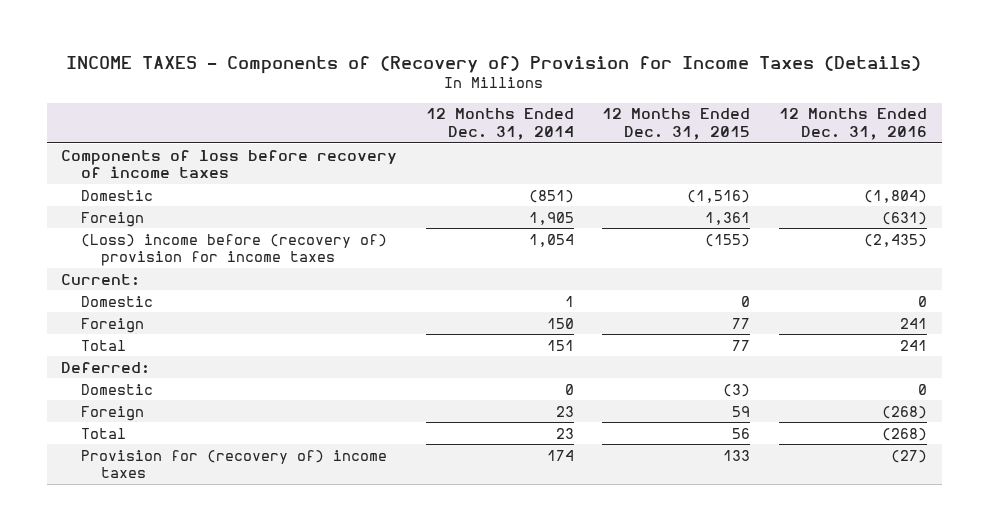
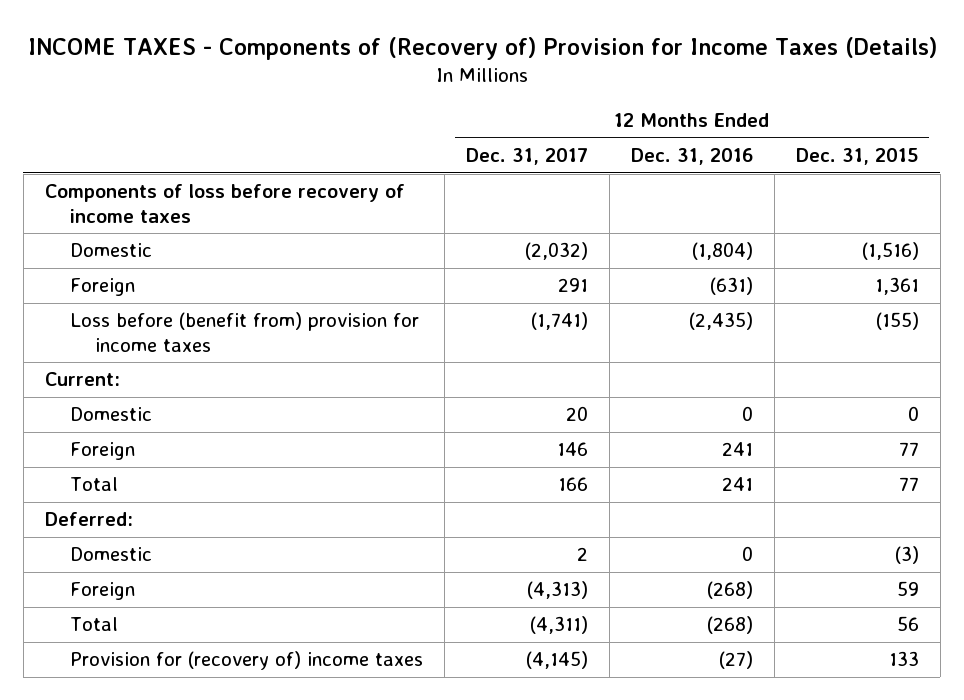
- | 12 Months Ended Dec. 31, 2014 | 12 Months Ended Dec. 31, 2015 | 12 Months Ended Dec. 31, 2016
+ | 12 Months Ended Dec. 31, 2017 | 12 Months Ended Dec. 31, 2016 | 12 Months Ended Dec. 31, 2015
- (Loss) income before (recovery of) provision for income taxes | 1,054 | (155) | (2,435)
+ Loss before (benefit from) provision for income taxes | (1,741) | (2,435) | (155)

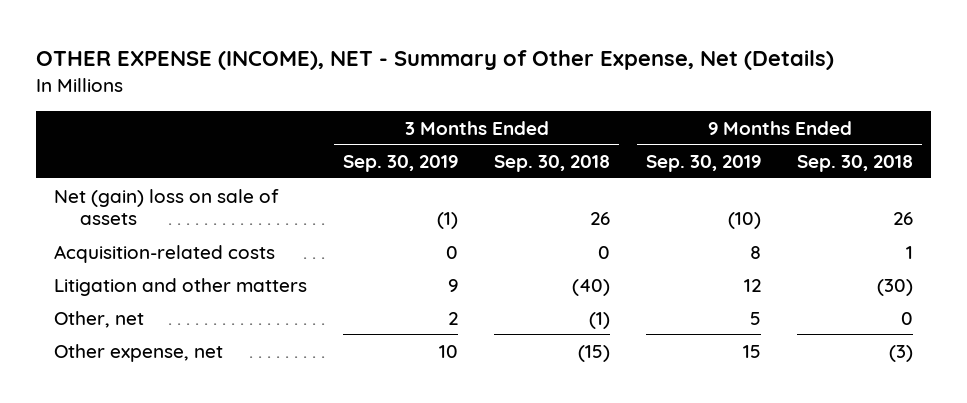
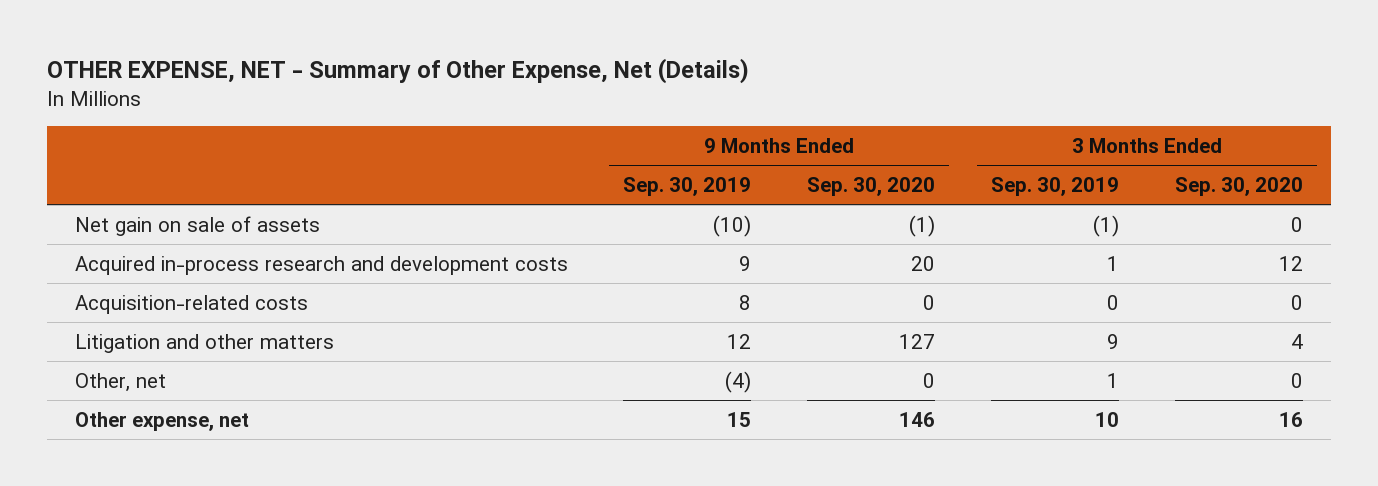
- OTHER EXPENSE (INCOME), NET - Summary of Other Expense, Net (Details)
+ OTHER EXPENSE, NET - Summary of Other Expense, Net (Details)
- | 3 Months Ended Sep. 30, 2019 | 3 Months Ended Sep. 30, 2018 | 9 Months Ended Sep. 30, 2019 | 9 Months Ended Sep. 30, 2018
+ | 9 Months Ended Sep. 30, 2019 | 9 Months Ended Sep. 30, 2020 | 3 Months Ended Sep. 30, 2019 | 3 Months Ended Sep. 30, 2020
- Net (gain) loss on sale of assets | (1) | 26 | (10) | 26
+ Net gain on sale of assets | (10) | (1) | (1) | 0
+ Acquired in-process research and development costs | 9 | 20 | 1 | 12
- Other, net | 2 | (1) | 5 | 0
+ Other, net | (4) | 0 | 1 | 0

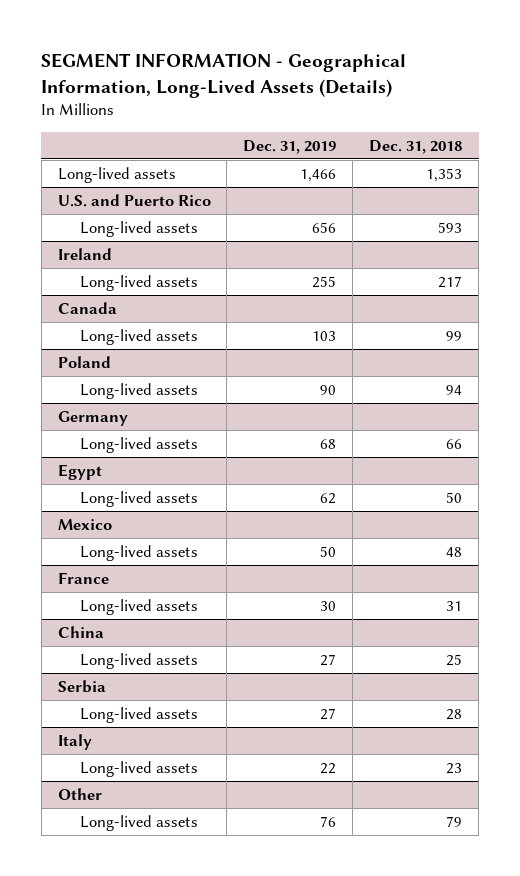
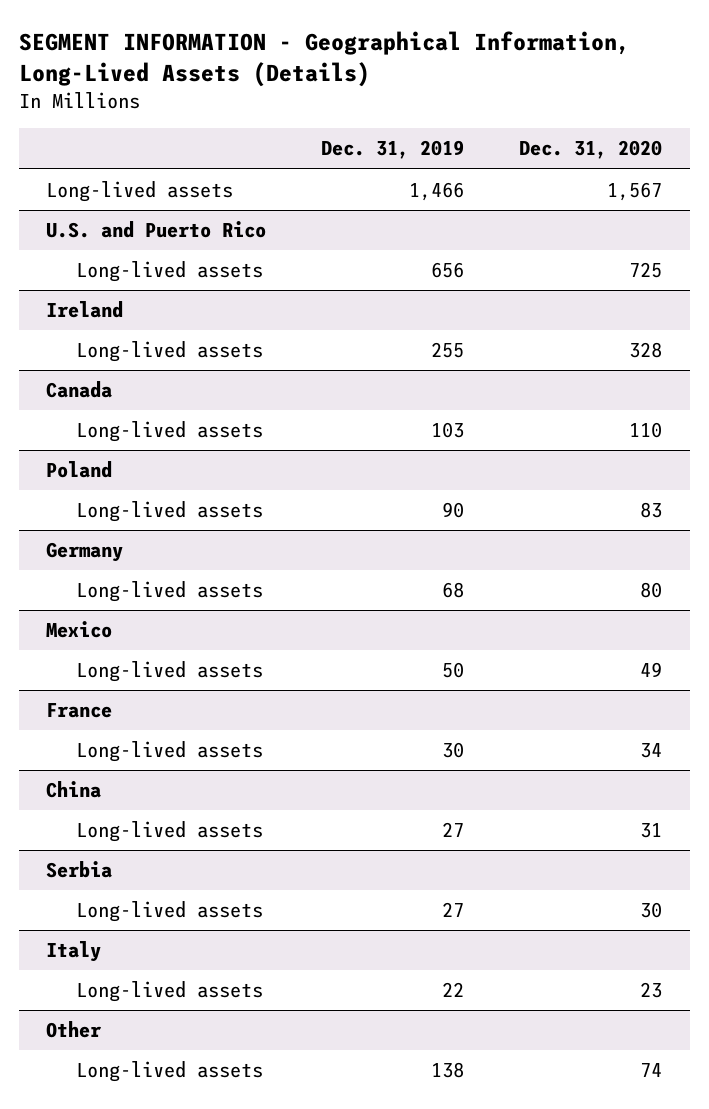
- | Dec. 31, 2019 | Dec. 31, 2018
+ | Dec. 31, 2019 | Dec. 31, 2020
- Egypt
- Long-lived assets | 62 | 50
@ Other
- Long-lived assets | 76 | 79
+ Long-lived assets | 138 | 74

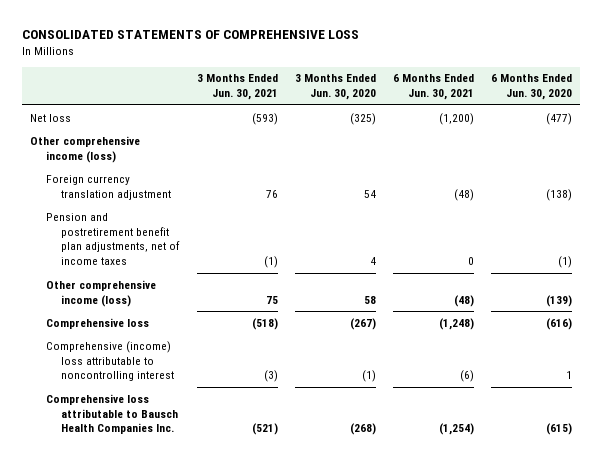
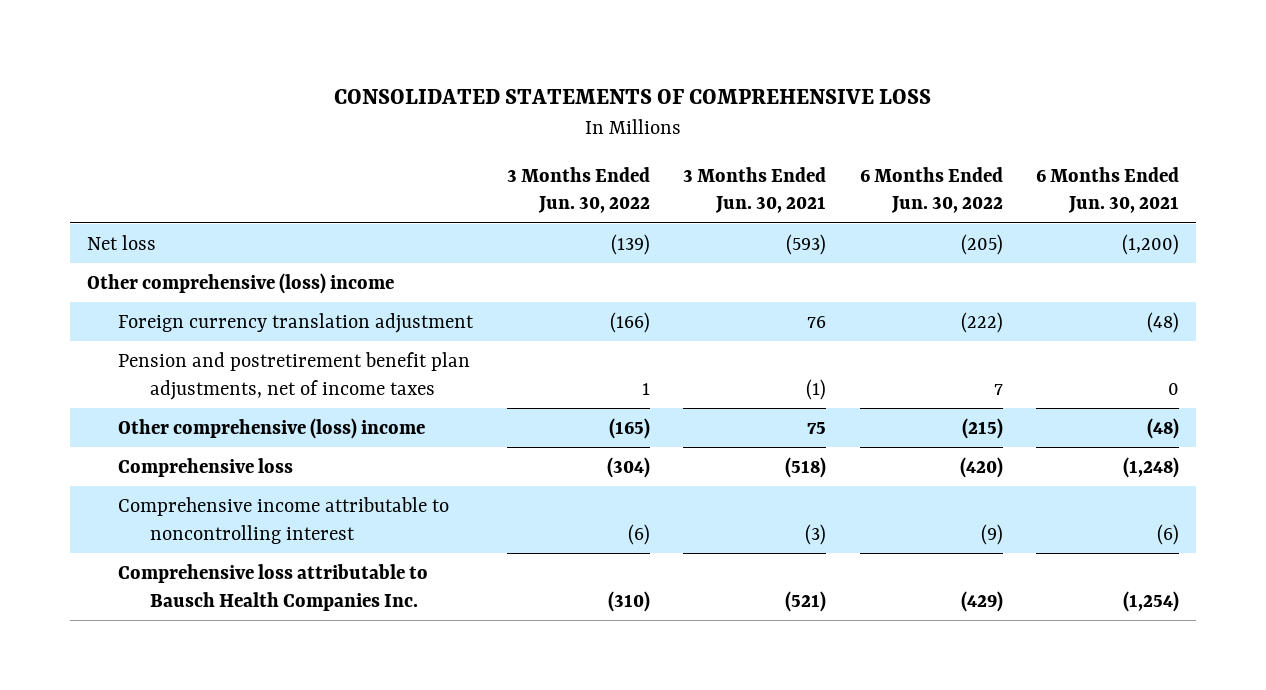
- | 3 Months Ended Jun. 30, 2021 | 3 Months Ended Jun. 30, 2020 | 6 Months Ended Jun. 30, 2021 | 6 Months Ended Jun. 30, 2020
+ | 3 Months Ended Jun. 30, 2022 | 3 Months Ended Jun. 30, 2021 | 6 Months Ended Jun. 30, 2022 | 6 Months Ended Jun. 30, 2021
- Other comprehensive income (loss)
+ Other comprehensive (loss) income
- Other comprehensive income (loss) | 75 | 58 | (48) | (139)
+ Other comprehensive (loss) income | (165) | 75 | (215) | (48)
- Comprehensive (income) loss attributable to noncontrolling interest | (3) | (1) | (6) | 1
+ Comprehensive income attributable to noncontrolling interest | (6) | (3) | (9) | (6)

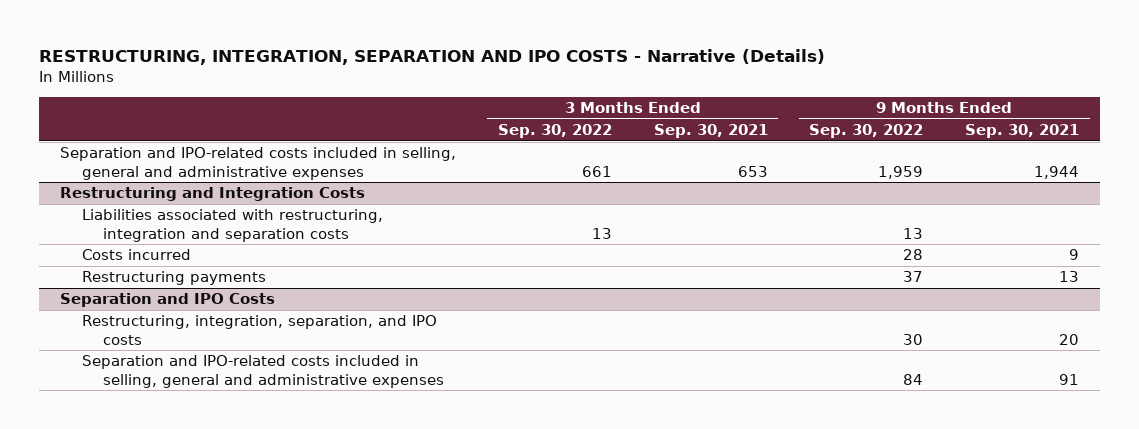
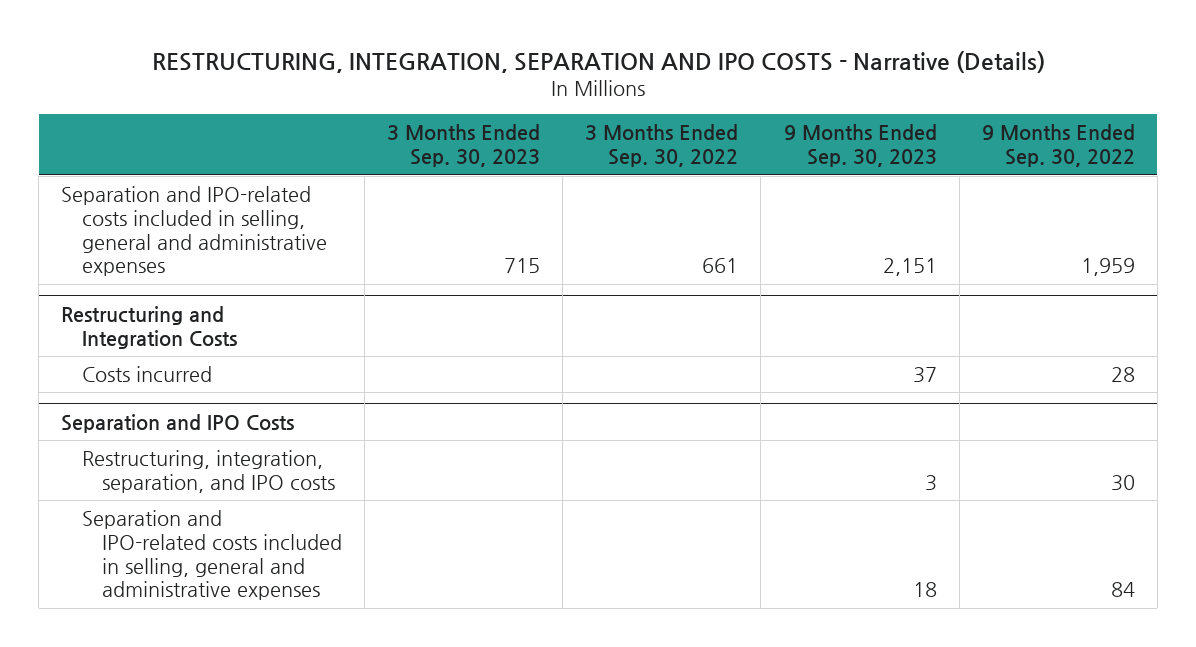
- | 3 Months Ended Sep. 30, 2022 | 3 Months Ended Sep. 30, 2021 | 9 Months Ended Sep. 30, 2022 | 9 Months Ended Sep. 30, 2021
+ | 3 Months Ended Sep. 30, 2023 | 3 Months Ended Sep. 30, 2022 | 9 Months Ended Sep. 30, 2023 | 9 Months Ended Sep. 30, 2022
@ Restructuring and Integration Costs
- Liabilities associated with restructuring, integration and separation costs | 13 | | 13 |
- Restructuring payments | | | 37 | 13

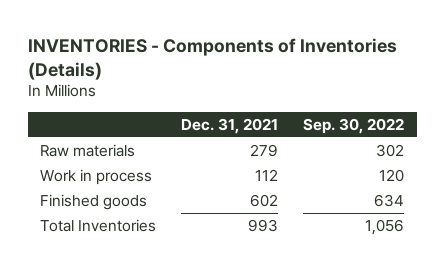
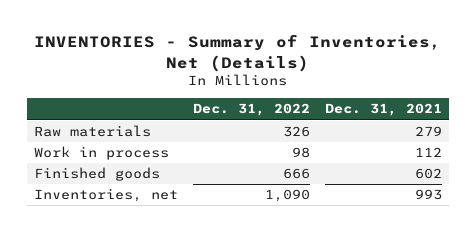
- INVENTORIES - Components of Inventories (Details)
+ INVENTORIES - Summary of Inventories, Net (Details)
- | Dec. 31, 2021 | Sep. 30, 2022
+ | Dec. 31, 2022 | Dec. 31, 2021
- Total Inventories | 993 | 1,056
+ Inventories, net | 1,090 | 993

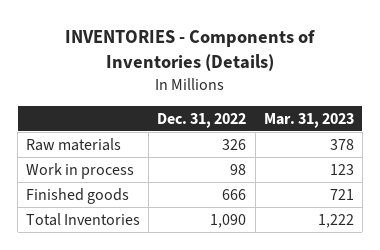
- INVENTORIES - Summary of Inventories, Net (Details)
+ INVENTORIES - Components of Inventories (Details)
- | Dec. 31, 2022 | Dec. 31, 2021
+ | Dec. 31, 2022 | Mar. 31, 2023
- Inventories, net | 1,090 | 993
+ Total Inventories | 1,090 | 1,222

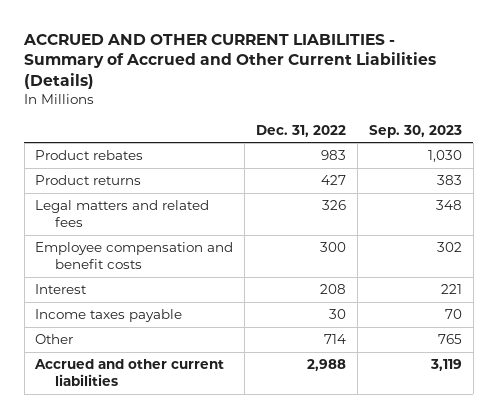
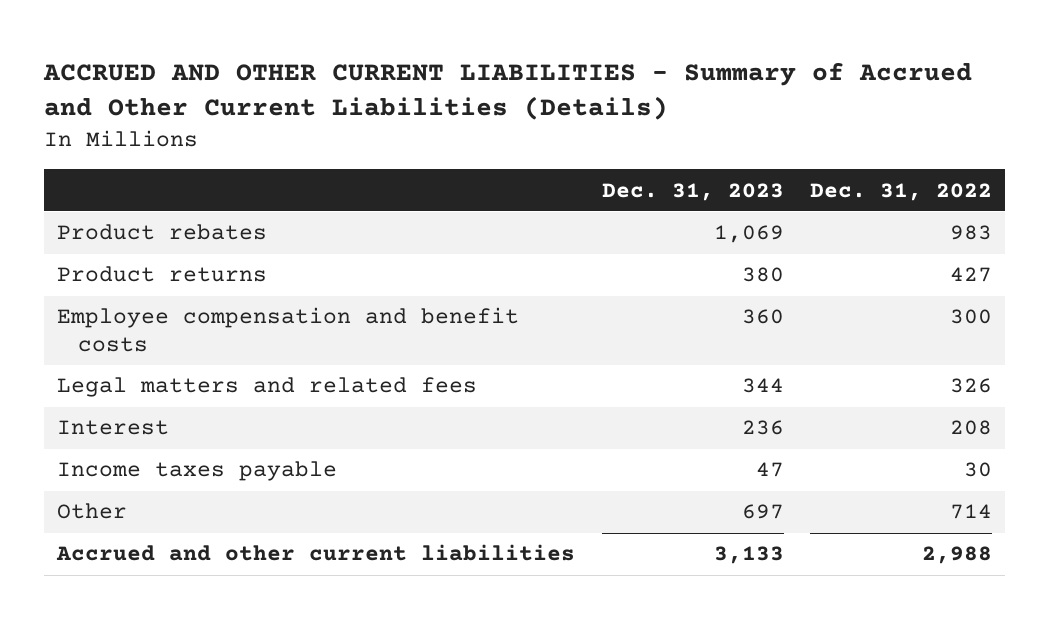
- | Dec. 31, 2022 | Sep. 30, 2023
+ | Dec. 31, 2023 | Dec. 31, 2022
moved down: Legal matters and related fees | 344 | 326

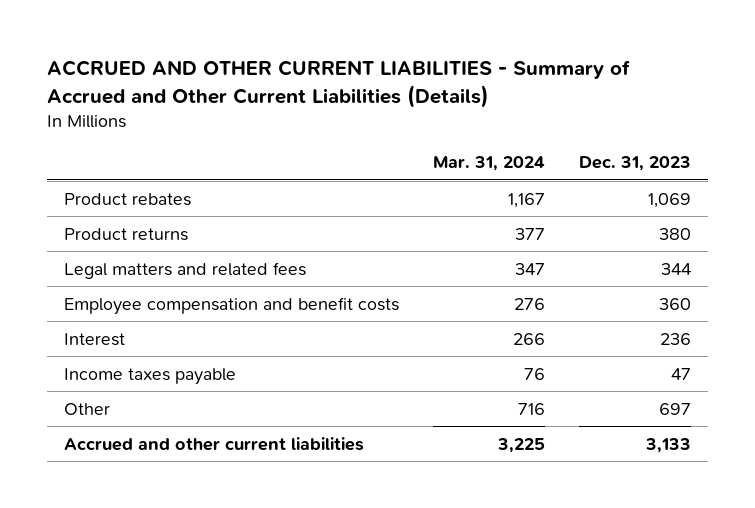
- | Dec. 31, 2023 | Dec. 31, 2022
+ | Mar. 31, 2024 | Dec. 31, 2023
moved down: Employee compensation and benefit costs | 276 | 360

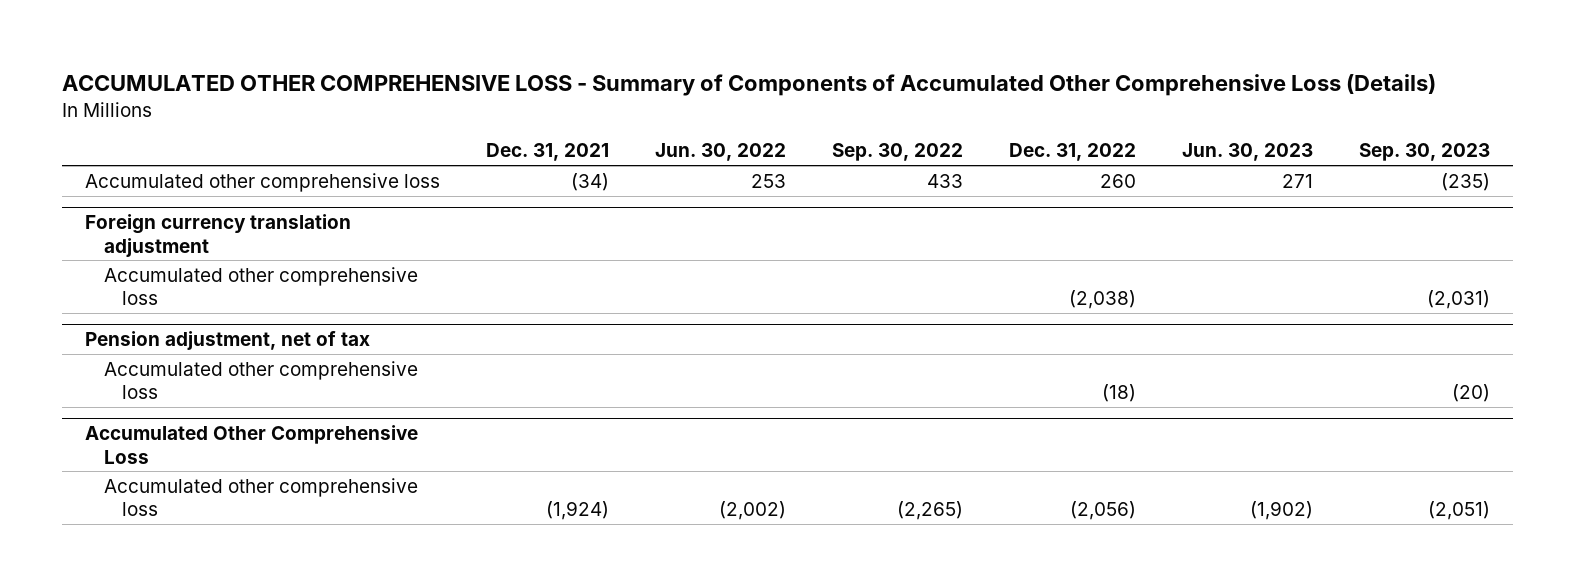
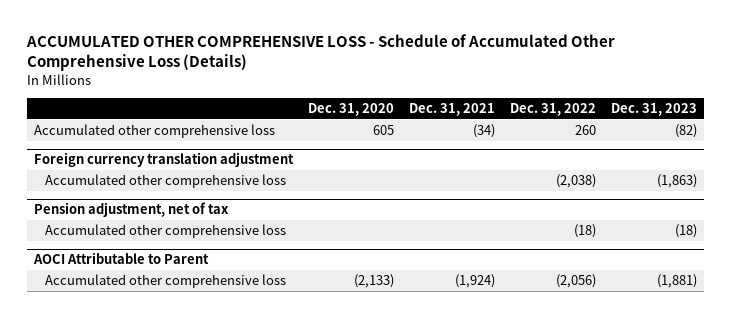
- ACCUMULATED OTHER COMPREHENSIVE LOSS - Summary of Components of Accumulated Other Comprehensive Loss (Details)
+ ACCUMULATED OTHER COMPREHENSIVE LOSS - Schedule of Accumulated Other Comprehensive Loss (Details)
- | Dec. 31, 2021 | Jun. 30, 2022 | Sep. 30, 2022 | Dec. 31, 2022 | Jun. 30, 2023 | Sep. 30, 2023
+ | Dec. 31, 2020 | Dec. 31, 2021 | Dec. 31, 2022 | Dec. 31, 2023
- Accumulated Other Comprehensive Loss
+ AOCI Attributable to Parent

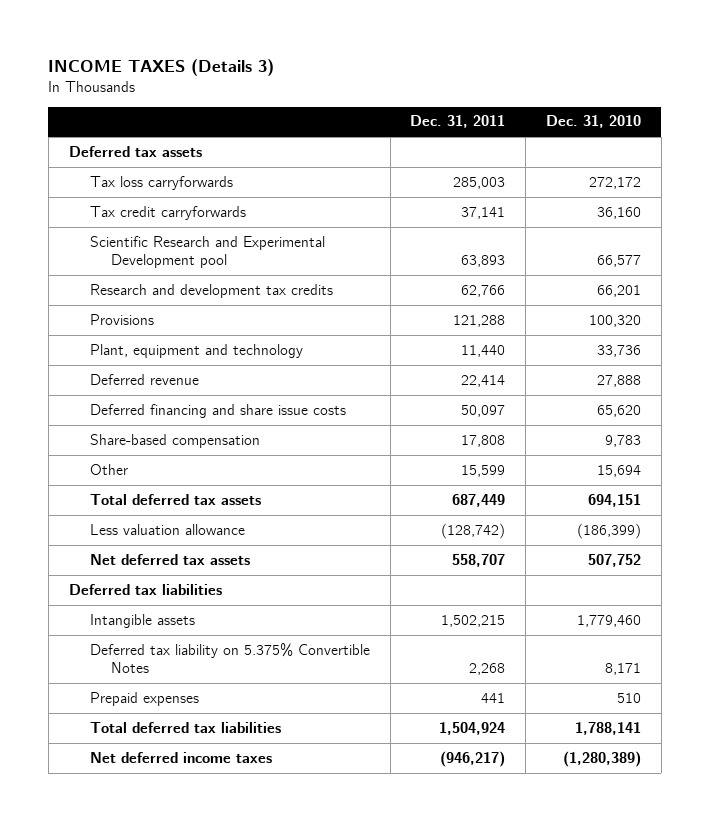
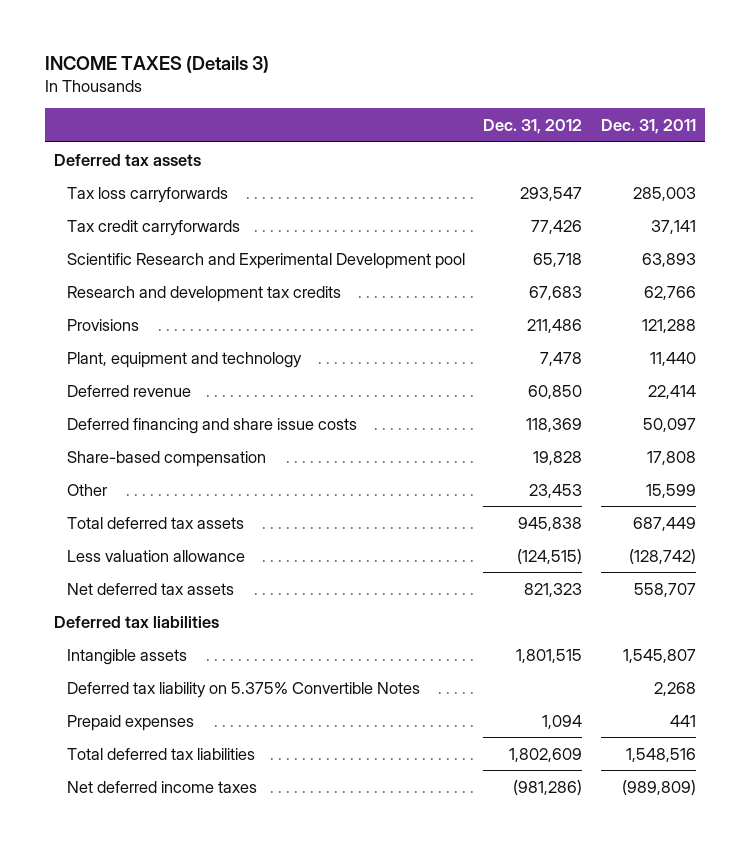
- | Dec. 31, 2011 | Dec. 31, 2010
+ | Dec. 31, 2012 | Dec. 31, 2011
- Intangible assets | 1,502,215 | 1,779,460
+ Intangible assets | 1,801,515 | 1,545,807
- Total deferred tax liabilities | 1,504,924 | 1,788,141
- Net deferred income taxes | (946,217) | (1,280,389)
+ Total deferred tax liabilities | 1,802,609 | 1,548,516
+ Net deferred income taxes | (981,286) | (989,809)

